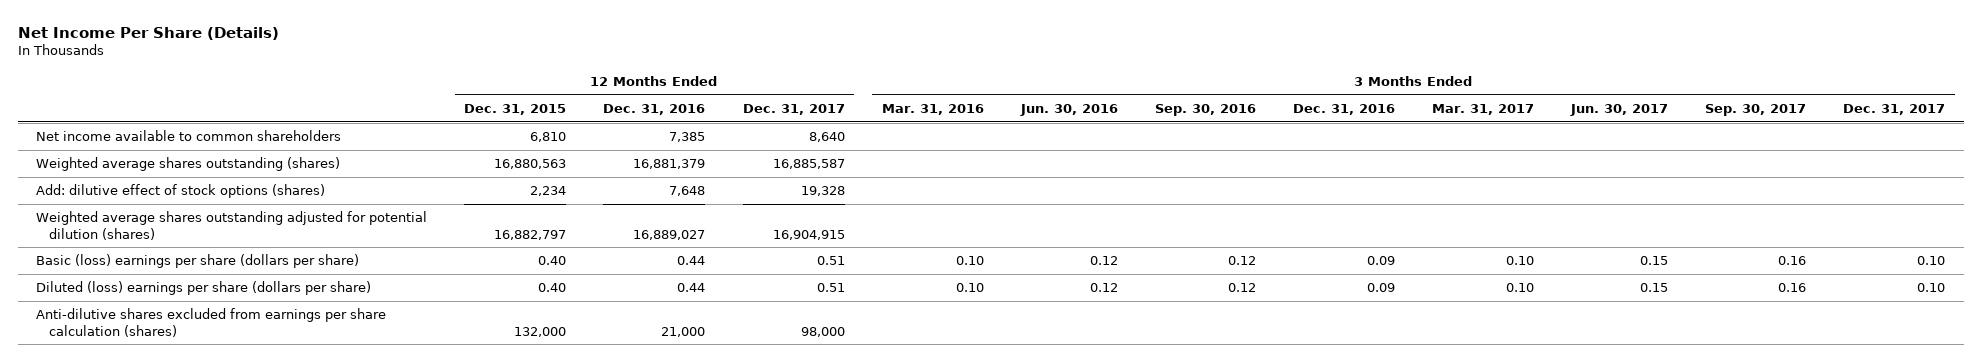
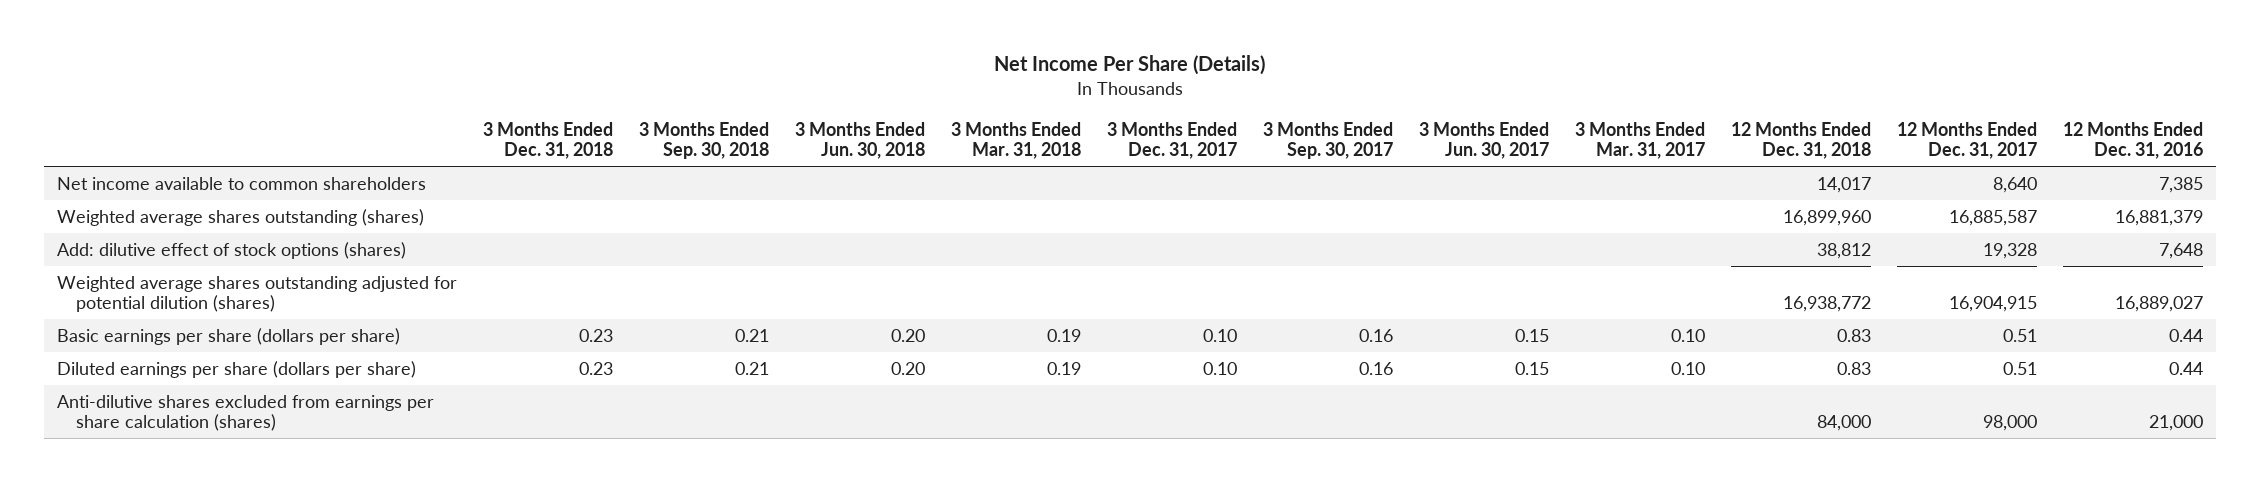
- | 12 Months Ended Dec. 31, 2015 | 12 Months Ended Dec. 31, 2016 | 12 Months Ended Dec. 31, 2017 | 3 Months Ended Mar. 31, 2016 | 3 Months Ended Jun. 30, 2016 | 3 Months Ended Sep. 30, 2016 | 3 Months Ended Dec. 31, 2016 | 3 Months Ended Mar. 31, 2017 | 3 Months Ended Jun. 30, 2017 | 3 Months Ended Sep. 30, 2017 | 3 Months Ended Dec. 31, 2017
+ | 3 Months Ended Dec. 31, 2018 | 3 Months Ended Sep. 30, 2018 | 3 Months Ended Jun. 30, 2018 | 3 Months Ended Mar. 31, 2018 | 3 Months Ended Dec. 31, 2017 | 3 Months Ended Sep. 30, 2017 | 3 Months Ended Jun. 30, 2017 | 3 Months Ended Mar. 31, 2017 | 12 Months Ended Dec. 31, 2018 | 12 Months Ended Dec. 31, 2017 | 12 Months Ended Dec. 31, 2016
- Basic (loss) earnings per share (dollars per share) | 0.40 | 0.44 | 0.51 | 0.10 | 0.12 | 0.12 | 0.09 | 0.10 | 0.15 | 0.16 | 0.10
- Diluted (loss) earnings per share (dollars per share) | 0.40 | 0.44 | 0.51 | 0.10 | 0.12 | 0.12 | 0.09 | 0.10 | 0.15 | 0.16 | 0.10
+ Basic earnings per share (dollars per share) | 0.23 | 0.21 | 0.20 | 0.19 | 0.10 | 0.16 | 0.15 | 0.10 | 0.83 | 0.51 | 0.44
+ Diluted earnings per share (dollars per share) | 0.23 | 0.21 | 0.20 | 0.19 | 0.10 | 0.16 | 0.15 | 0.10 | 0.83 | 0.51 | 0.44

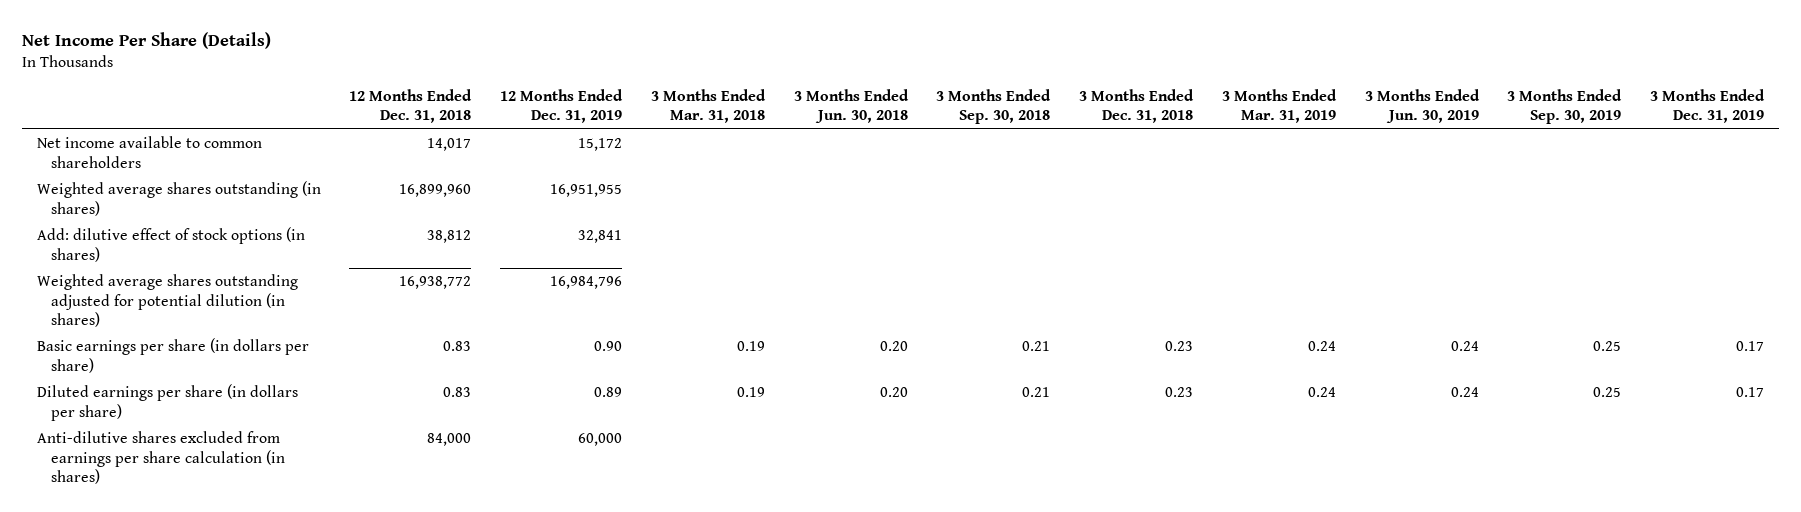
- | 3 Months Ended Dec. 31, 2018 | 3 Months Ended Sep. 30, 2018 | 3 Months Ended Jun. 30, 2018 | 3 Months Ended Mar. 31, 2018 | 3 Months Ended Dec. 31, 2017 | 3 Months Ended Sep. 30, 2017 | 3 Months Ended Jun. 30, 2017 | 3 Months Ended Mar. 31, 2017 | 12 Months Ended Dec. 31, 2018 | 12 Months Ended Dec. 31, 2017 | 12 Months Ended Dec. 31, 2016
+ | 12 Months Ended Dec. 31, 2018 | 12 Months Ended Dec. 31, 2019 | 3 Months Ended Mar. 31, 2018 | 3 Months Ended Jun. 30, 2018 | 3 Months Ended Sep. 30, 2018 | 3 Months Ended Dec. 31, 2018 | 3 Months Ended Mar. 31, 2019 | 3 Months Ended Jun. 30, 2019 | 3 Months Ended Sep. 30, 2019 | 3 Months Ended Dec. 31, 2019
- Weighted average shares outstanding (shares) | | | | | | | | | 16,899,960 | 16,885,587 | 16,881,379
- Add: dilutive effect of stock options (shares) | | | | | | | | | 38,812 | 19,328 | 7,648
- Weighted average shares outstanding adjusted for potential dilution (shares) | | | | | | | | | 16,938,772 | 16,904,915 | 16,889,027
- Basic earnings per share (dollars per share) | 0.23 | 0.21 | 0.20 | 0.19 | 0.10 | 0.16 | 0.15 | 0.10 | 0.83 | 0.51 | 0.44
- Diluted earnings per share (dollars per share) | 0.23 | 0.21 | 0.20 | 0.19 | 0.10 | 0.16 | 0.15 | 0.10 | 0.83 | 0.51 | 0.44
- Anti-dilutive shares excluded from earnings per share calculation (shares) | | | | | | | | | 84,000 | 98,000 | 21,000
+ Weighted average shares outstanding (in shares) | 16,899,960 | 16,951,955 | | | | | | | |
+ Add: dilutive effect of stock options (in shares) | 38,812 | 32,841 | | | | | | | |
+ Weighted average shares outstanding adjusted for potential dilution (in shares) | 16,938,772 | 16,984,796 | | | | | | | |
+ Basic earnings per share (in dollars per share) | 0.83 | 0.90 | 0.19 | 0.20 | 0.21 | 0.23 | 0.24 | 0.24 | 0.25 | 0.17
+ Diluted earnings per share (in dollars per share) | 0.83 | 0.89 | 0.19 | 0.20 | 0.21 | 0.23 | 0.24 | 0.24 | 0.25 | 0.17
+ Anti-dilutive shares excluded from earnings per share calculation (in shares) | 84,000 | 60,000 | | | | | | | |

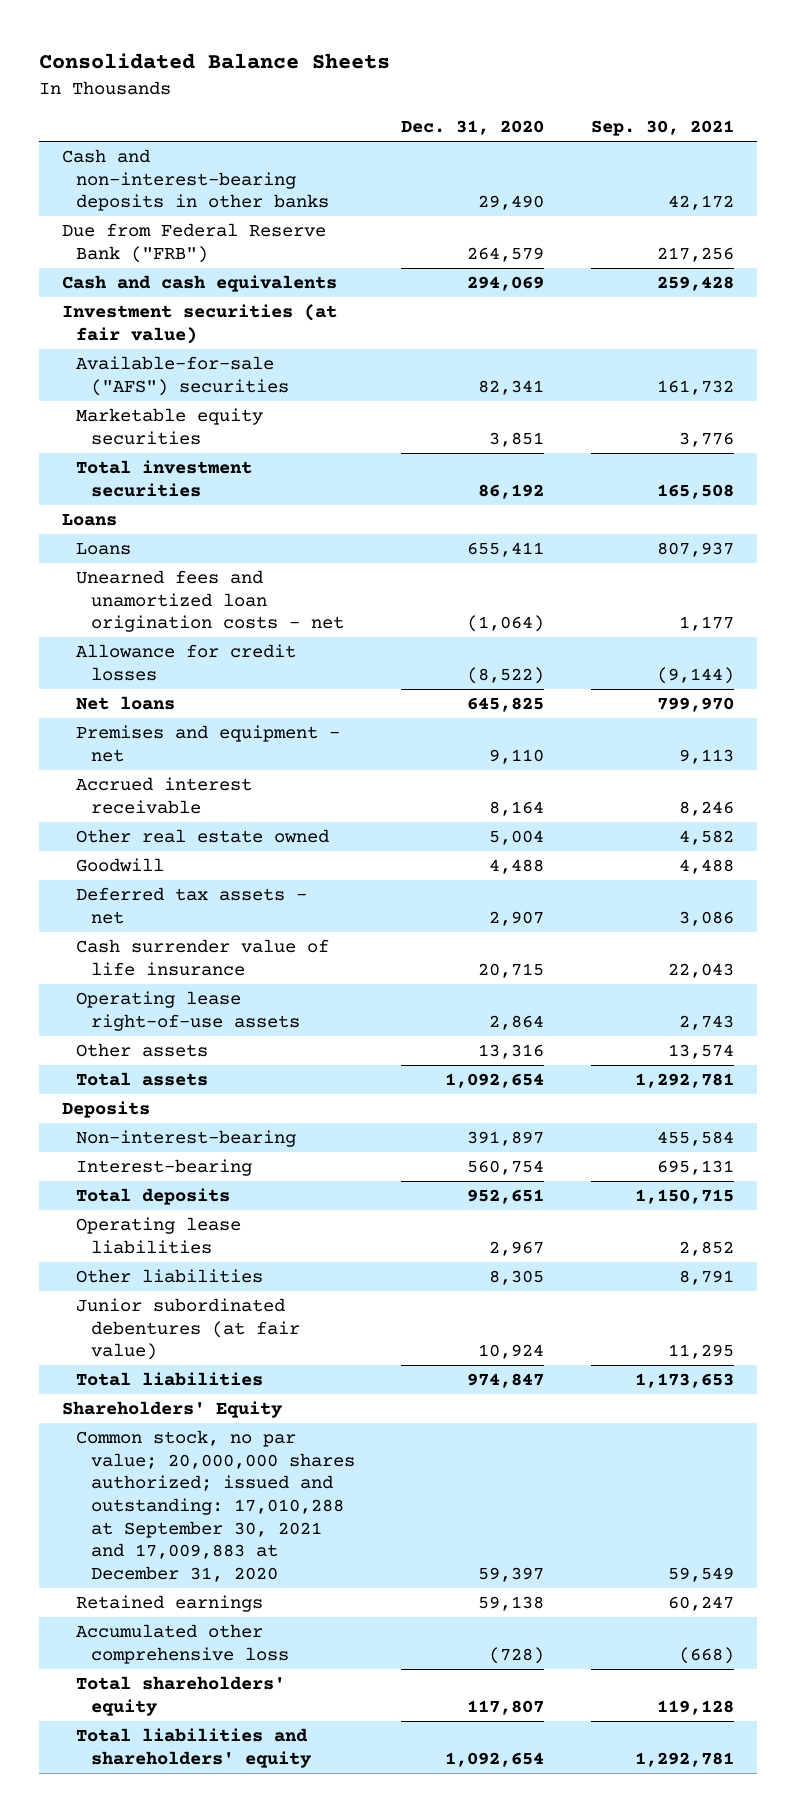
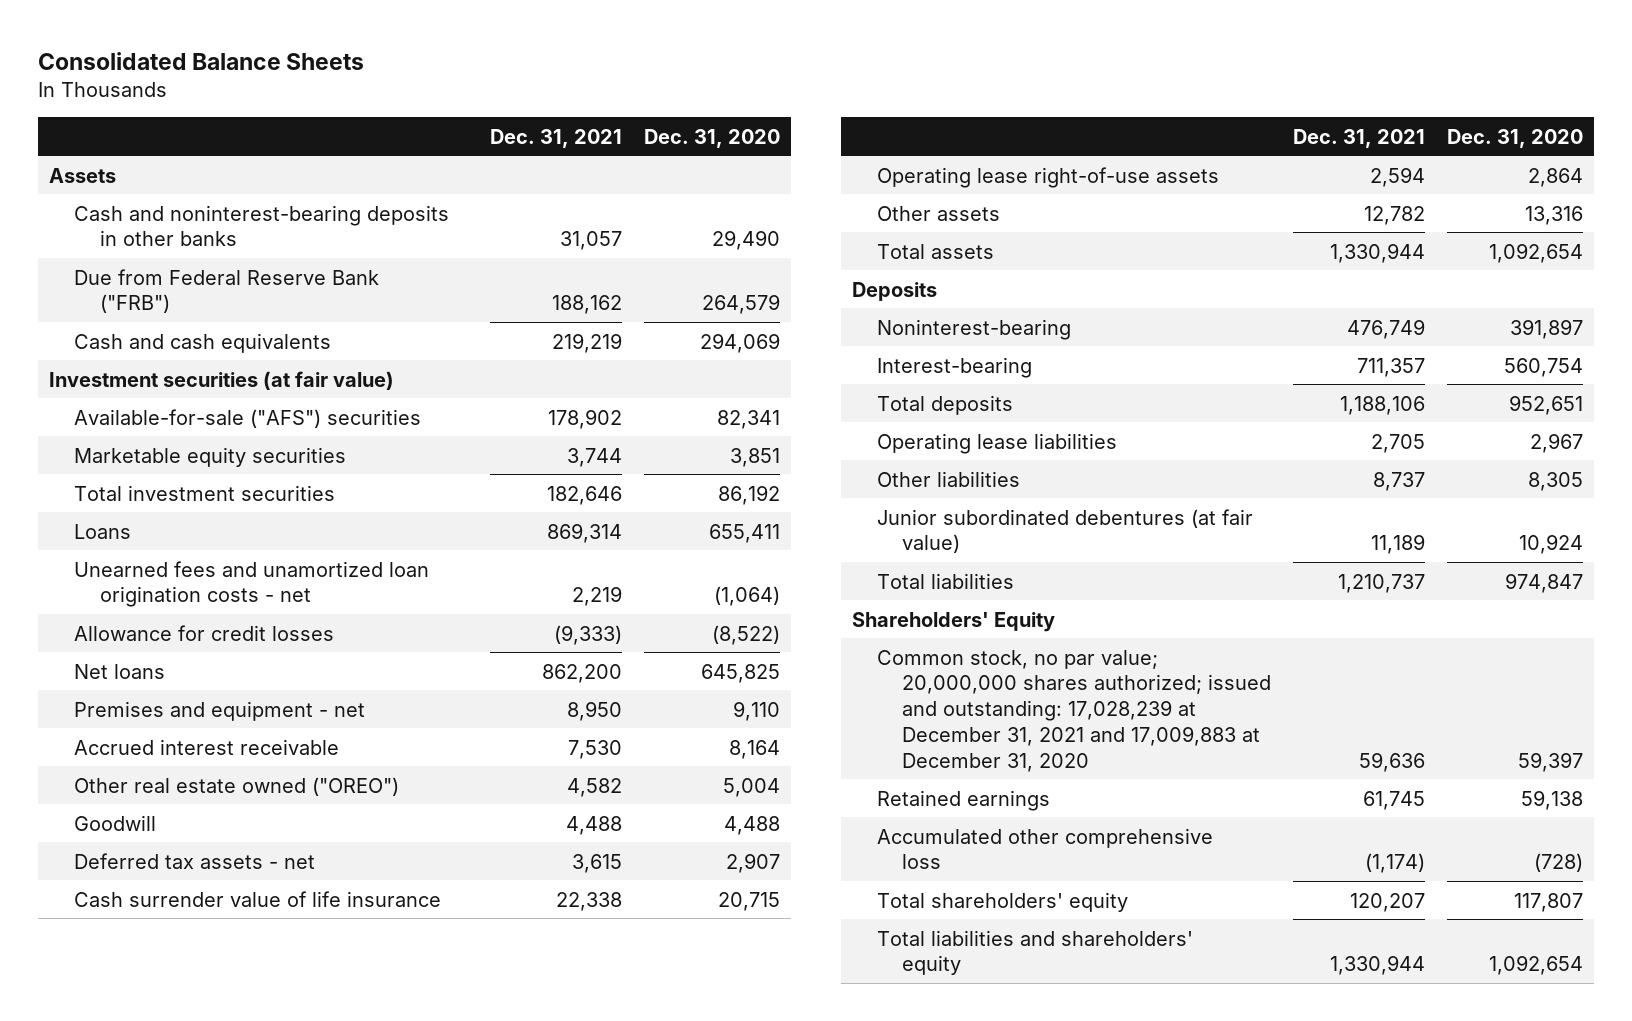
- | Dec. 31, 2020 | Sep. 30, 2021
+ | Dec. 31, 2021 | Dec. 31, 2020
- Cash and non-interest-bearing deposits in other banks | 29,490 | 42,172
+ Assets
+ Cash and noninterest-bearing deposits in other banks | 31,057 | 29,490
- Loans
- Other real estate owned | 5,004 | 4,582
+ Other real estate owned ("OREO") | 4,582 | 5,004
- Non-interest-bearing | 391,897 | 455,584
+ Noninterest-bearing | 476,749 | 391,897
- Common stock, no par value; 20,000,000 shares authorized; issued and outstanding: 17,010,288 at September 30, 2021 and 17,009,883 at December 31, 2020 | 59,397 | 59,549
+ Common stock, no par value; 20,000,000 shares authorized; issued and outstanding: 17,028,239 at December 31, 2021 and 17,009,883 at December 31, 2020 | 59,636 | 59,397

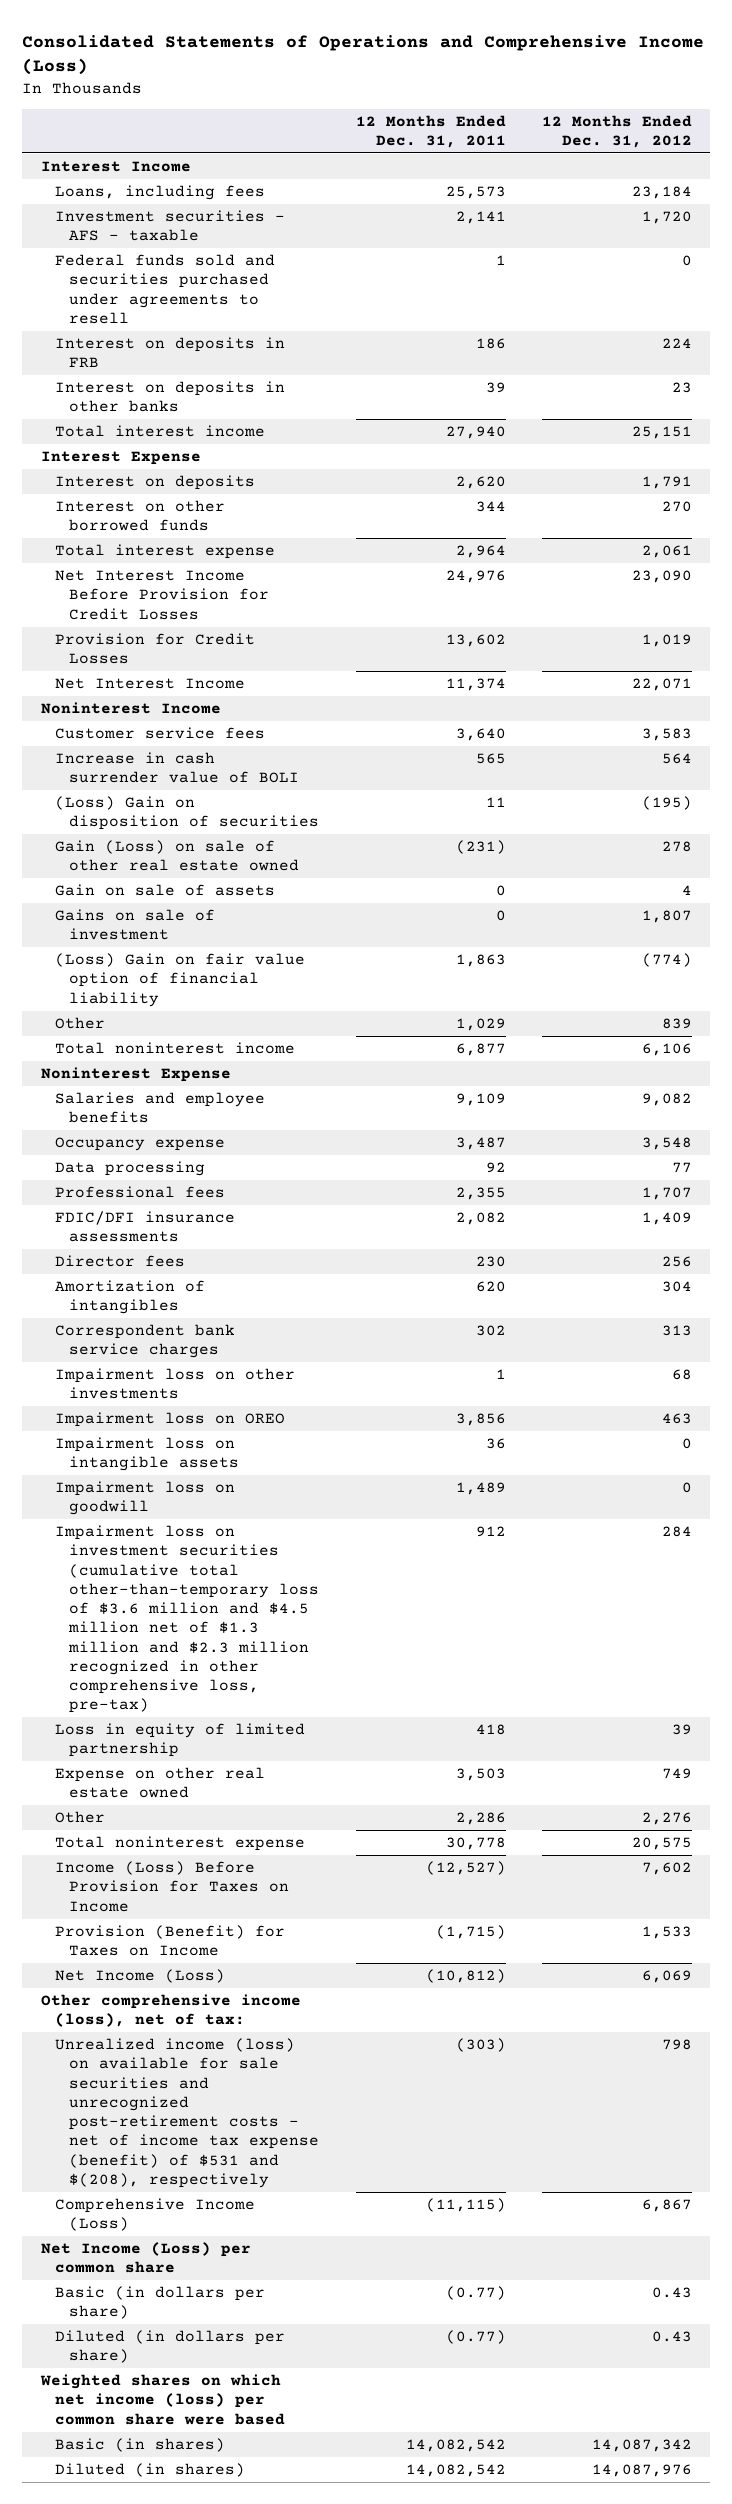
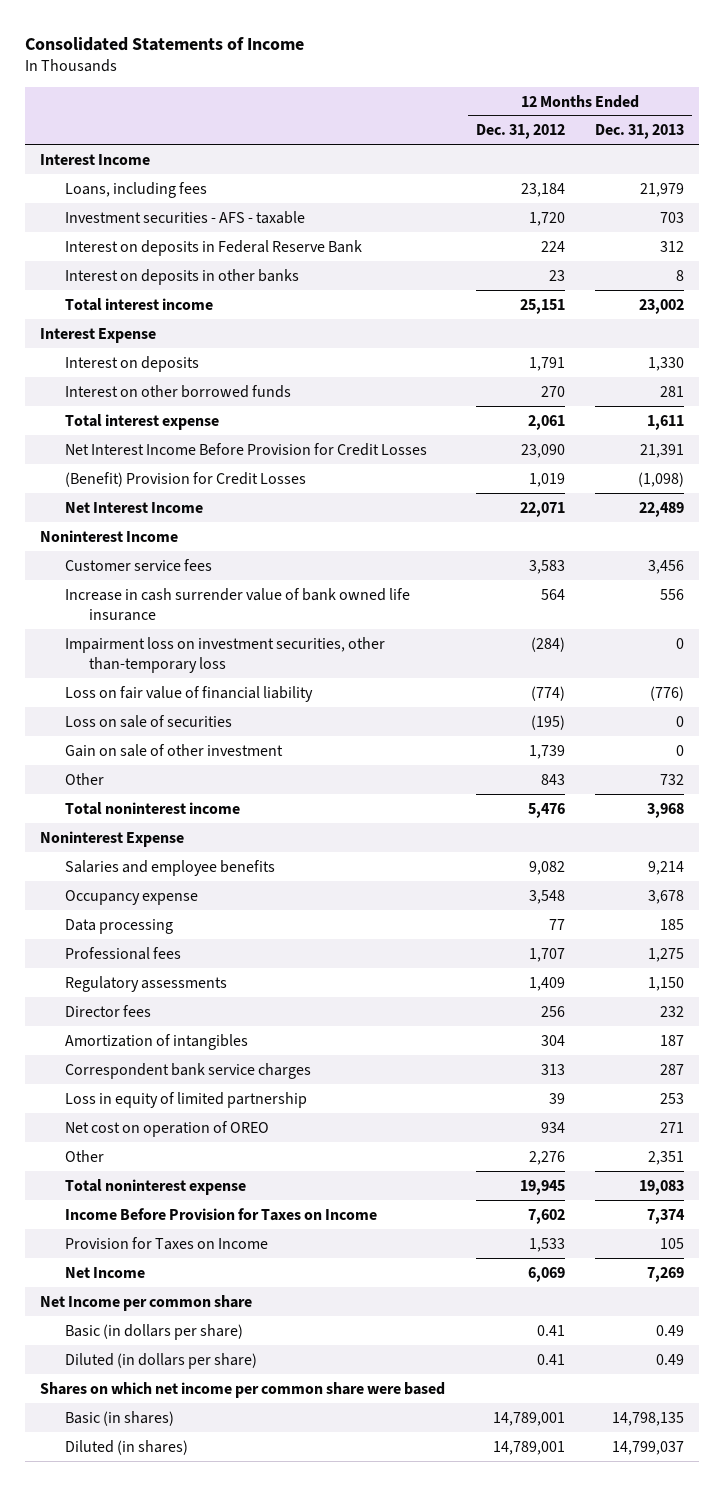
- Consolidated Statements of Operations and Comprehensive Income (Loss)
+ Consolidated Statements of Income
- | 12 Months Ended Dec. 31, 2011 | 12 Months Ended Dec. 31, 2012
+ | 12 Months Ended Dec. 31, 2012 | 12 Months Ended Dec. 31, 2013
- Federal funds sold and securities purchased under agreements to resell | 1 | 0
- Interest on deposits in FRB | 186 | 224
+ Interest on deposits in Federal Reserve Bank | 224 | 312
- Provision for Credit Losses | 13,602 | 1,019
+ (Benefit) Provision for Credit Losses | 1,019 | (1,098)
- Increase in cash surrender value of BOLI | 565 | 564
- (Loss) Gain on disposition of securities | 11 | (195)
- Gain (Loss) on sale of other real estate owned | (231) | 278
- Gain on sale of assets | 0 | 4
- Gains on sale of investment | 0 | 1,807
- (Loss) Gain on fair value option of financial liability | 1,863 | (774)
- Other | 1,029 | 839
- Total noninterest income | 6,877 | 6,106
+ Increase in cash surrender value of bank owned life insurance | 564 | 556
+ Impairment loss on investment securities, other than-temporary loss | (284) | 0
+ Loss on fair value of financial liability | (774) | (776)
+ Loss on sale of securities | (195) | 0
+ Gain on sale of other investment | 1,739 | 0
+ Other | 843 | 732
+ Total noninterest income | 5,476 | 3,968
- FDIC/DFI insurance assessments | 2,082 | 1,409
+ Regulatory assessments | 1,409 | 1,150
- Impairment loss on other investments | 1 | 68
- Impairment loss on OREO | 3,856 | 463
- Impairment loss on intangible assets | 36 | 0
- Impairment loss on goodwill | 1,489 | 0
- Impairment loss on investment securities (cumulative total other-than-temporary loss of $3.6 million and $4.5 million net of $1.3 million and $2.3 million recognized in other comprehensive loss, pre-tax) | 912 | 284
- Expense on other real estate owned | 3,503 | 749
+ Net cost on operation of OREO | 934 | 271
- Total noninterest expense | 30,778 | 20,575
- Income (Loss) Before Provision for Taxes on Income | (12,527) | 7,602
- Provision (Benefit) for Taxes on Income | (1,715) | 1,533
- Net Income (Loss) | (10,812) | 6,069
- Other comprehensive income (loss), net of tax:
- Unrealized income (loss) on available for sale securities and unrecognized post-retirement costs - net of income tax expense (benefit) of $531 and $(208), respectively | (303) | 798
- Comprehensive Income (Loss) | (11,115) | 6,867
- Net Income (Loss) per common share
- Basic (in dollars per share) | (0.77) | 0.43
- Diluted (in dollars per share) | (0.77) | 0.43
- Weighted shares on which net income (loss) per common share were based
- Basic (in shares) | 14,082,542 | 14,087,342
- Diluted (in shares) | 14,082,542 | 14,087,976
+ Total noninterest expense | 19,945 | 19,083
+ Income Before Provision for Taxes on Income | 7,602 | 7,374
+ Provision for Taxes on Income | 1,533 | 105
+ Net Income | 6,069 | 7,269
+ Net Income per common share
+ Basic (in dollars per share) | 0.41 | 0.49
+ Diluted (in dollars per share) | 0.41 | 0.49
+ Shares on which net income per common share were based
+ Basic (in shares) | 14,789,001 | 14,798,135
+ Diluted (in shares) | 14,789,001 | 14,799,037

